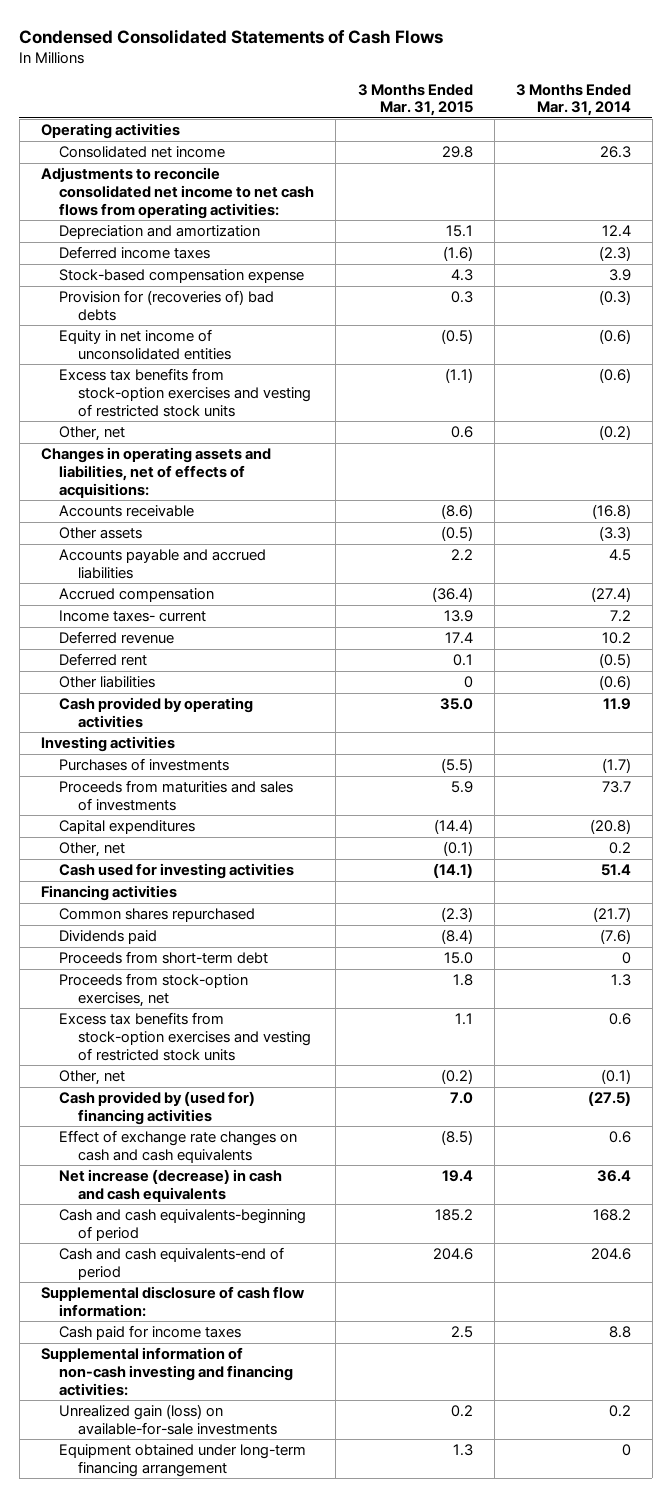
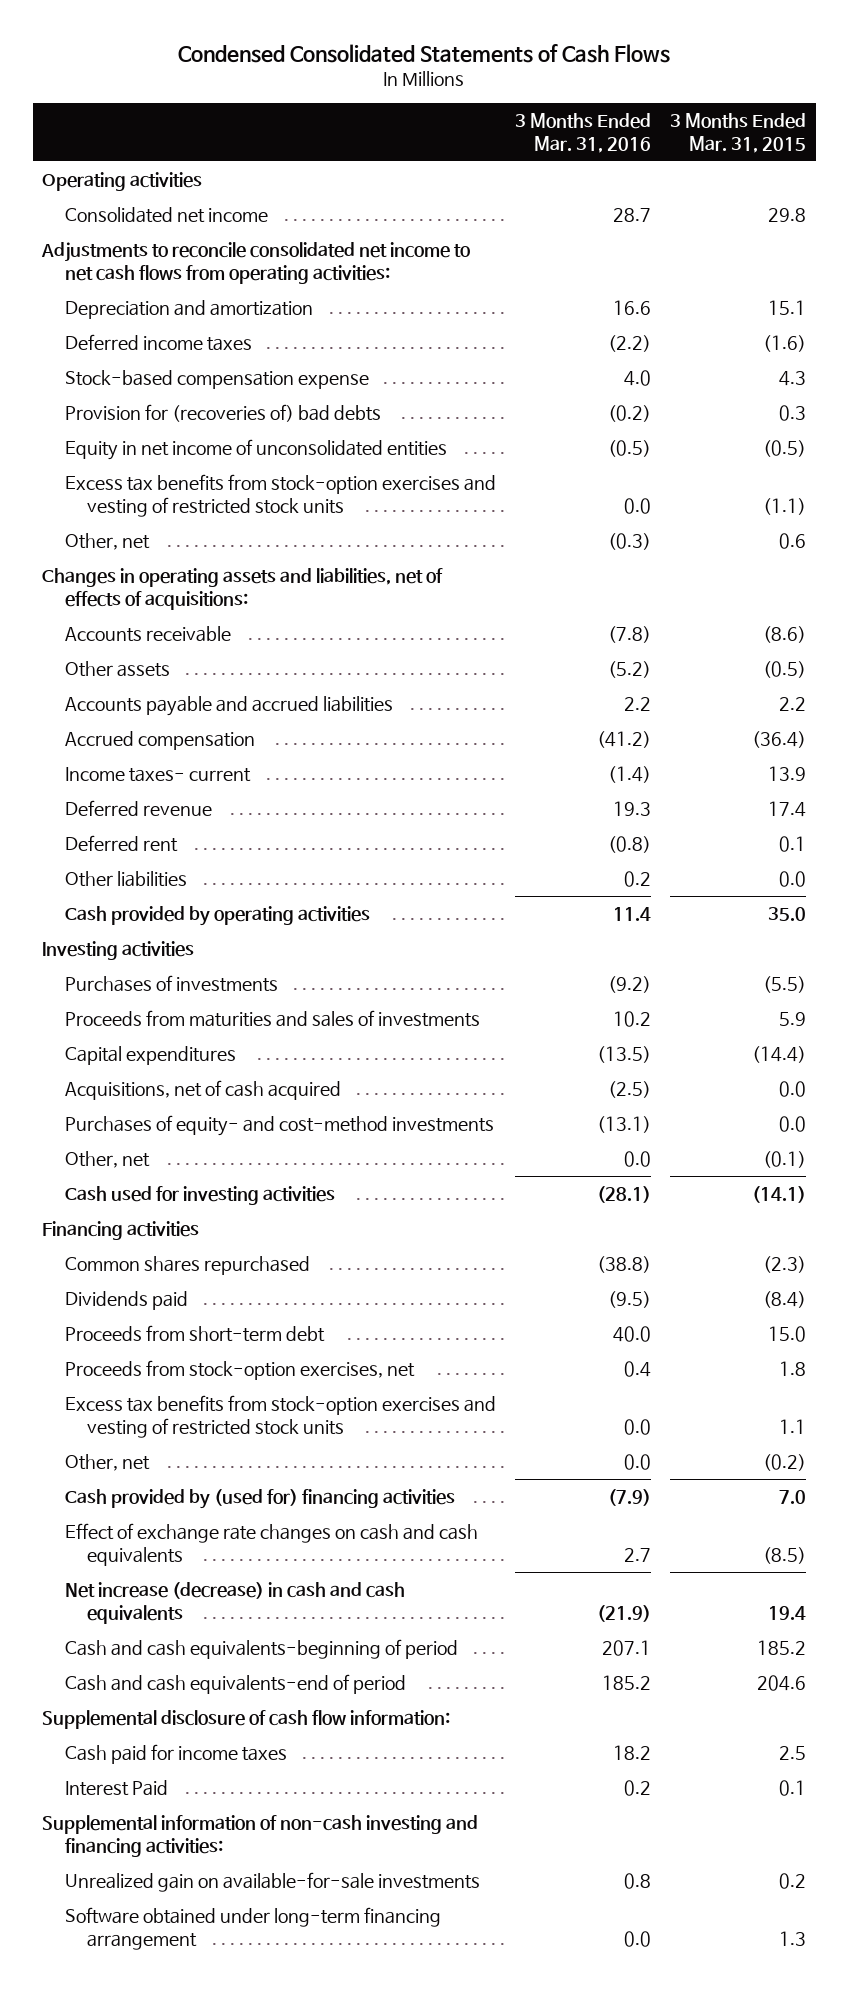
- | 3 Months Ended Mar. 31, 2015 | 3 Months Ended Mar. 31, 2014
+ | 3 Months Ended Mar. 31, 2016 | 3 Months Ended Mar. 31, 2015
- Other liabilities | 0 | (0.6)
+ Other liabilities | 0.2 | 0.0
+ Acquisitions, net of cash acquired | (2.5) | 0.0
+ Purchases of equity- and cost-method investments | (13.1) | 0.0
+ Interest Paid | 0.2 | 0.1
- Unrealized gain (loss) on available-for-sale investments | 0.2 | 0.2
- Equipment obtained under long-term financing arrangement | 1.3 | 0
+ Unrealized gain on available-for-sale investments | 0.8 | 0.2
+ Software obtained under long-term financing arrangement | 0.0 | 1.3

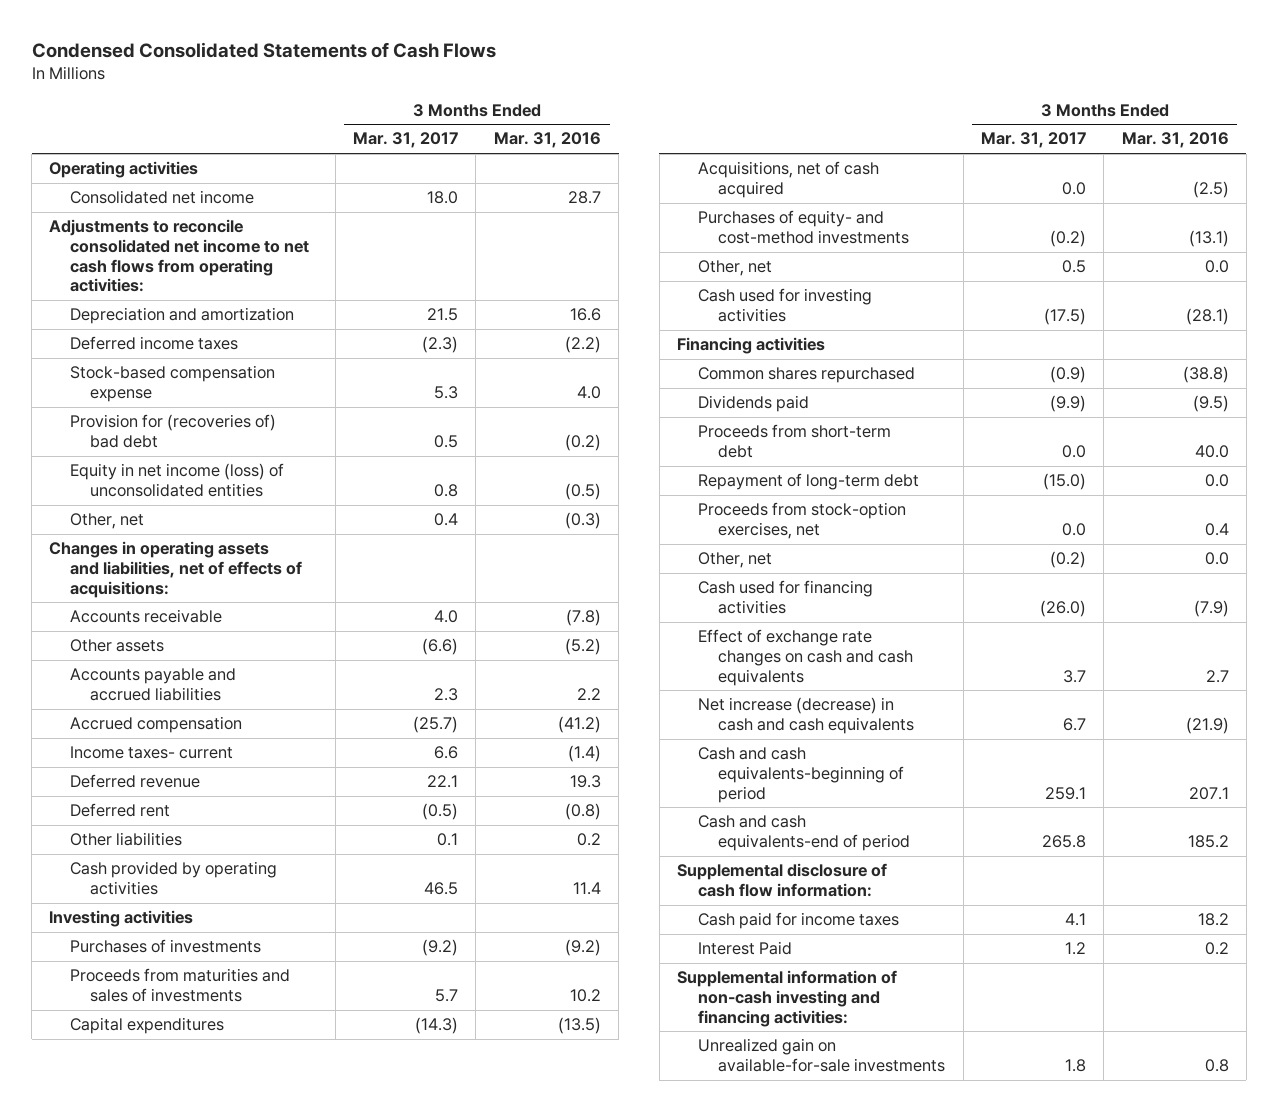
- | 3 Months Ended Mar. 31, 2016 | 3 Months Ended Mar. 31, 2015
+ | 3 Months Ended Mar. 31, 2017 | 3 Months Ended Mar. 31, 2016
- Provision for (recoveries of) bad debts | (0.2) | 0.3
- Equity in net income of unconsolidated entities | (0.5) | (0.5)
- Excess tax benefits from stock-option exercises and vesting of restricted stock units | 0.0 | (1.1)
+ Provision for (recoveries of) bad debt | 0.5 | (0.2)
+ Equity in net income (loss) of unconsolidated entities | 0.8 | (0.5)
+ Repayment of long-term debt | (15.0) | 0.0
- Excess tax benefits from stock-option exercises and vesting of restricted stock units | 0.0 | 1.1
- Cash provided by (used for) financing activities | (7.9) | 7.0
+ Cash used for financing activities | (26.0) | (7.9)
- Software obtained under long-term financing arrangement | 0.0 | 1.3

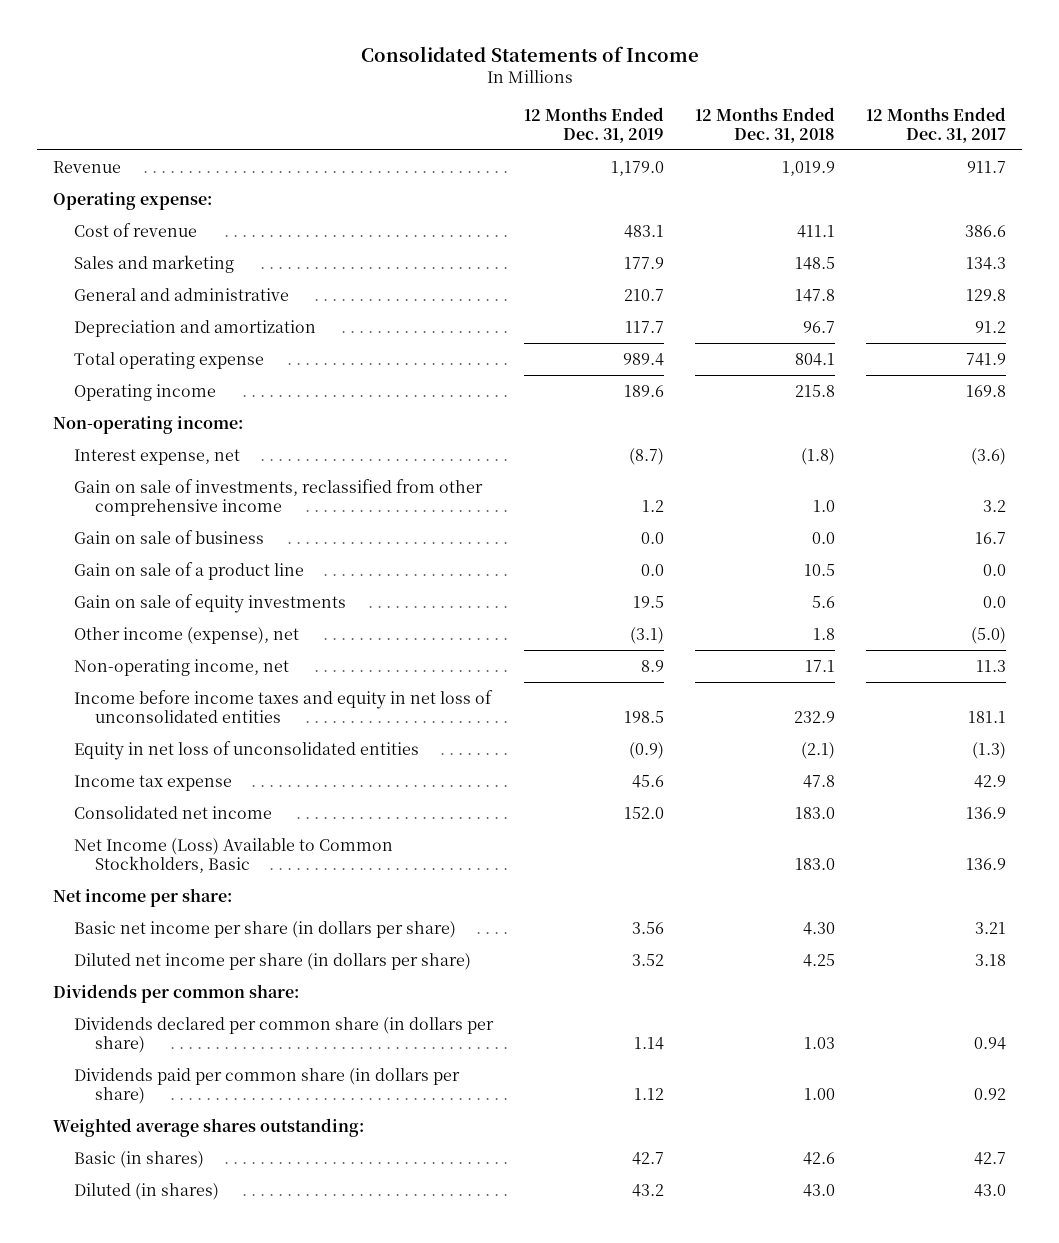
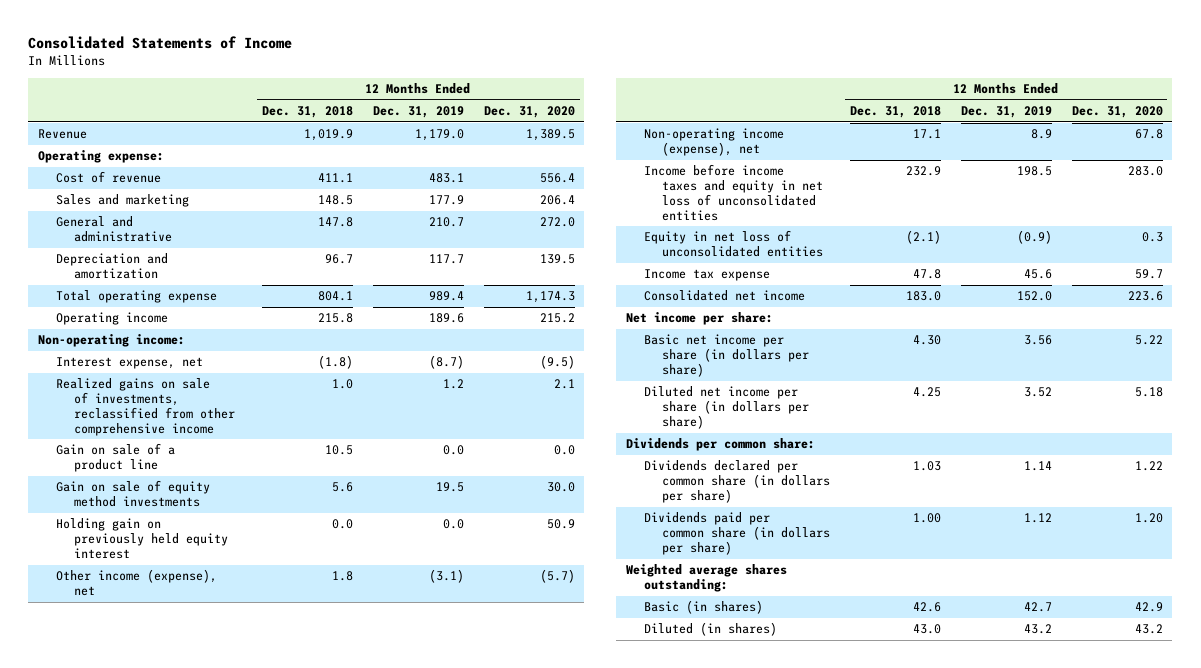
- | 12 Months Ended Dec. 31, 2019 | 12 Months Ended Dec. 31, 2018 | 12 Months Ended Dec. 31, 2017
+ | 12 Months Ended Dec. 31, 2018 | 12 Months Ended Dec. 31, 2019 | 12 Months Ended Dec. 31, 2020
- Gain on sale of investments, reclassified from other comprehensive income | 1.2 | 1.0 | 3.2
- Gain on sale of business | 0.0 | 0.0 | 16.7
+ Realized gains on sale of investments, reclassified from other comprehensive income | 1.0 | 1.2 | 2.1
- Gain on sale of equity investments | 19.5 | 5.6 | 0.0
+ Gain on sale of equity method investments | 5.6 | 19.5 | 30.0
+ Holding gain on previously held equity interest | 0.0 | 0.0 | 50.9
- Non-operating income, net | 8.9 | 17.1 | 11.3
+ Non-operating income (expense), net | 17.1 | 8.9 | 67.8
- Net Income (Loss) Available to Common Stockholders, Basic | | 183.0 | 136.9

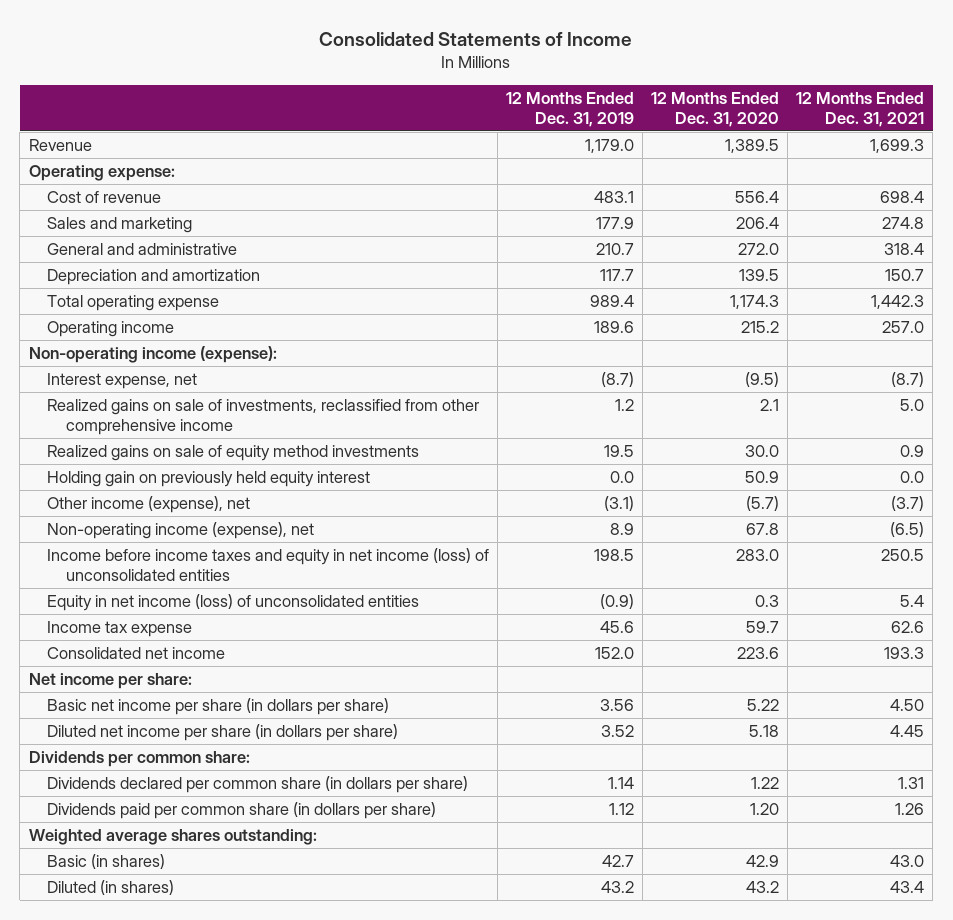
- | 12 Months Ended Dec. 31, 2018 | 12 Months Ended Dec. 31, 2019 | 12 Months Ended Dec. 31, 2020
+ | 12 Months Ended Dec. 31, 2019 | 12 Months Ended Dec. 31, 2020 | 12 Months Ended Dec. 31, 2021
- Non-operating income:
+ Non-operating income (expense):
- Gain on sale of a product line | 10.5 | 0.0 | 0.0
- Gain on sale of equity method investments | 5.6 | 19.5 | 30.0
+ Realized gains on sale of equity method investments | 19.5 | 30.0 | 0.9
- Income before income taxes and equity in net loss of unconsolidated entities | 232.9 | 198.5 | 283.0
- Equity in net loss of unconsolidated entities | (2.1) | (0.9) | 0.3
+ Income before income taxes and equity in net income (loss) of unconsolidated entities | 198.5 | 283.0 | 250.5
+ Equity in net income (loss) of unconsolidated entities | (0.9) | 0.3 | 5.4

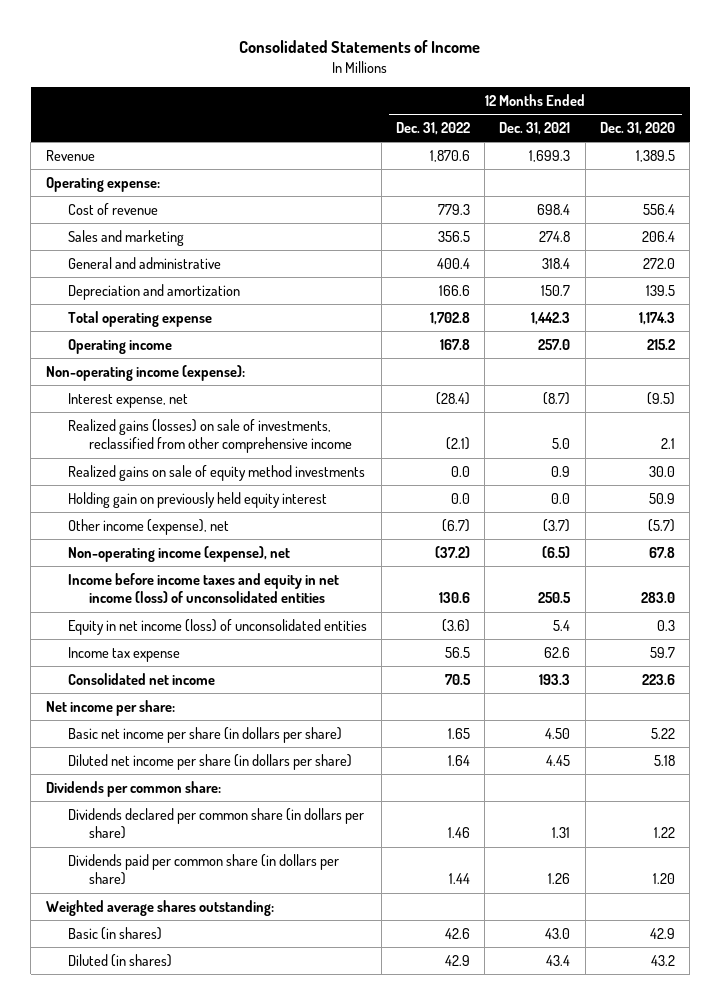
- | 12 Months Ended Dec. 31, 2019 | 12 Months Ended Dec. 31, 2020 | 12 Months Ended Dec. 31, 2021
+ | 12 Months Ended Dec. 31, 2022 | 12 Months Ended Dec. 31, 2021 | 12 Months Ended Dec. 31, 2020
- Realized gains on sale of investments, reclassified from other comprehensive income | 1.2 | 2.1 | 5.0
+ Realized gains (losses) on sale of investments, reclassified from other comprehensive income | (2.1) | 5.0 | 2.1

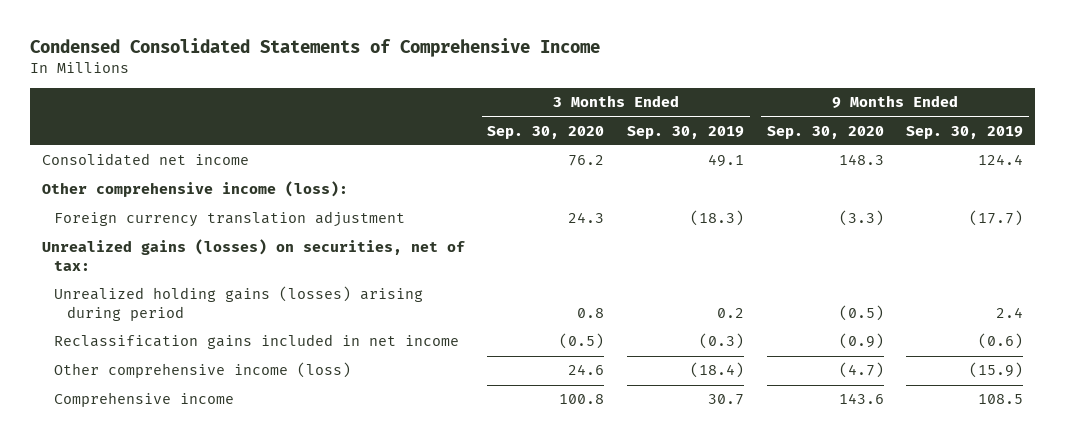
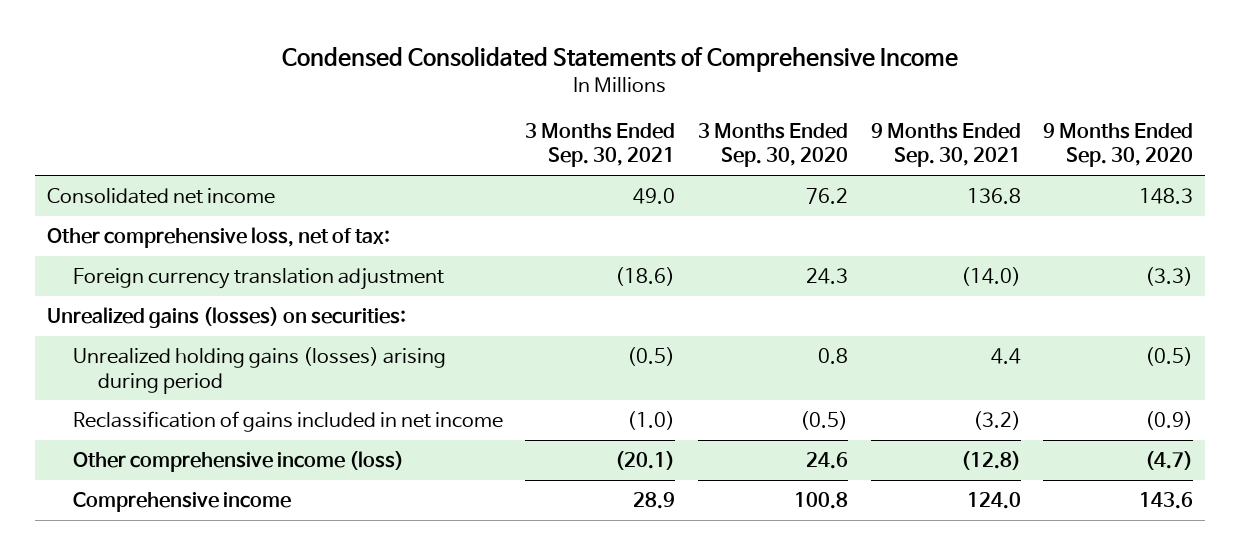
- | 3 Months Ended Sep. 30, 2020 | 3 Months Ended Sep. 30, 2019 | 9 Months Ended Sep. 30, 2020 | 9 Months Ended Sep. 30, 2019
+ | 3 Months Ended Sep. 30, 2021 | 3 Months Ended Sep. 30, 2020 | 9 Months Ended Sep. 30, 2021 | 9 Months Ended Sep. 30, 2020
- Other comprehensive income (loss):
+ Other comprehensive loss, net of tax:
- Unrealized gains (losses) on securities, net of tax:
+ Unrealized gains (losses) on securities:
- Reclassification gains included in net income | (0.5) | (0.3) | (0.9) | (0.6)
+ Reclassification of gains included in net income | (1.0) | (0.5) | (3.2) | (0.9)

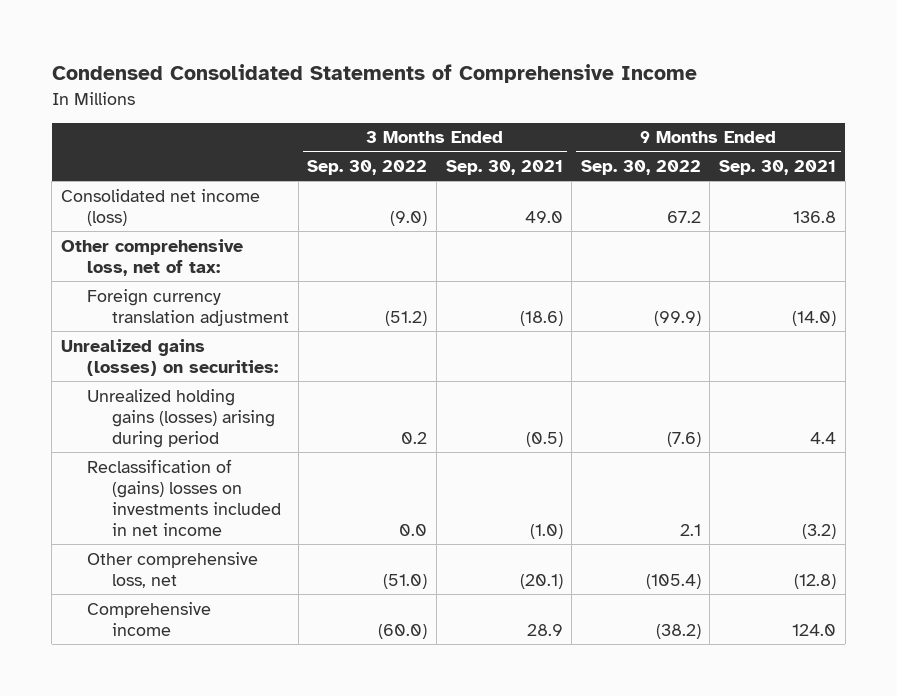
- | 3 Months Ended Sep. 30, 2021 | 3 Months Ended Sep. 30, 2020 | 9 Months Ended Sep. 30, 2021 | 9 Months Ended Sep. 30, 2020
+ | 3 Months Ended Sep. 30, 2022 | 3 Months Ended Sep. 30, 2021 | 9 Months Ended Sep. 30, 2022 | 9 Months Ended Sep. 30, 2021
- Consolidated net income | 49.0 | 76.2 | 136.8 | 148.3
+ Consolidated net income (loss) | (9.0) | 49.0 | 67.2 | 136.8
- Reclassification of gains included in net income | (1.0) | (0.5) | (3.2) | (0.9)
- Other comprehensive income (loss) | (20.1) | 24.6 | (12.8) | (4.7)
+ Reclassification of (gains) losses on investments included in net income | 0.0 | (1.0) | 2.1 | (3.2)
+ Other comprehensive loss, net | (51.0) | (20.1) | (105.4) | (12.8)

